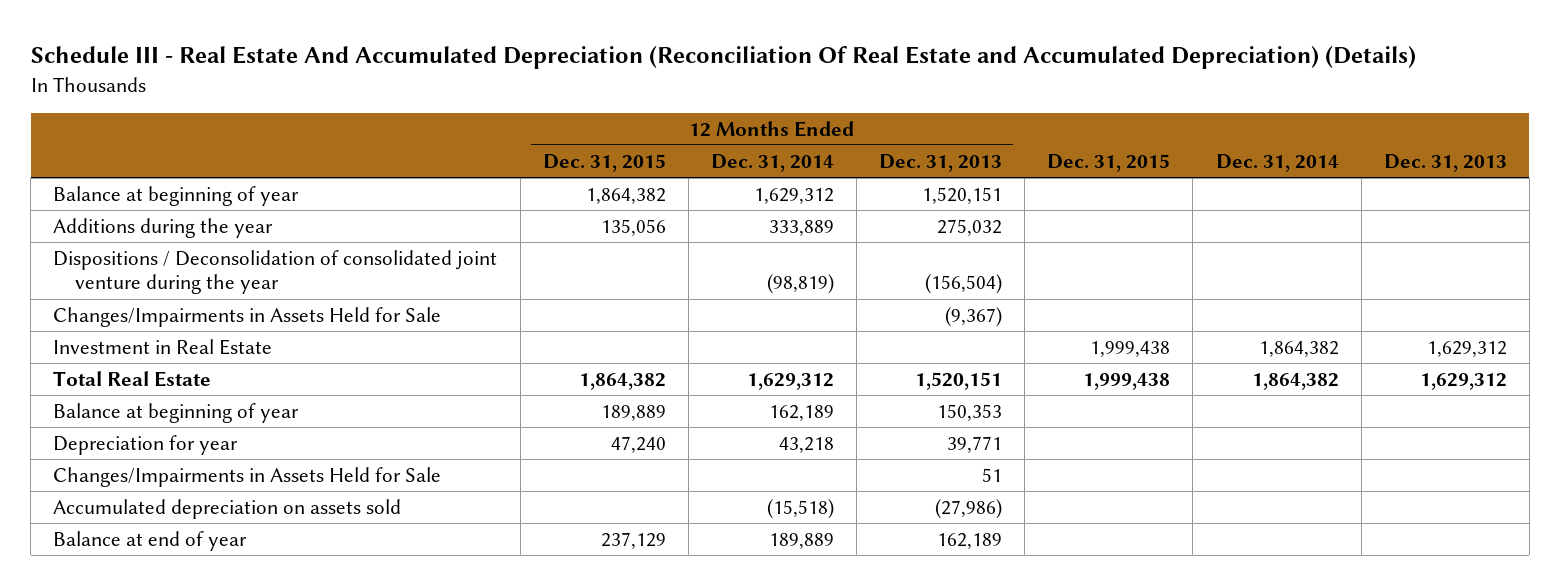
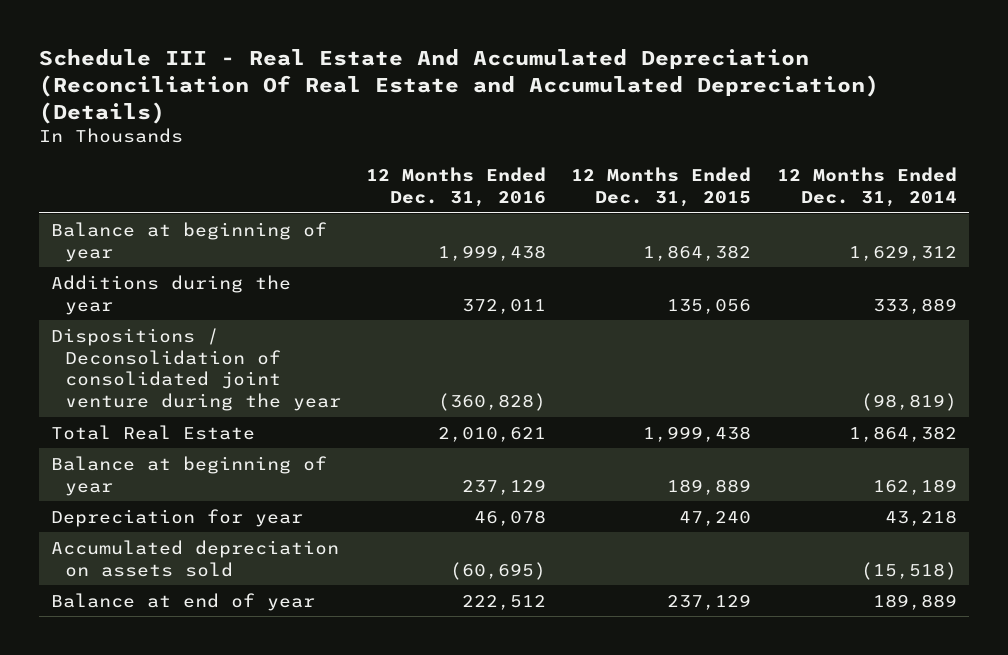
- | 12 Months Ended Dec. 31, 2015 | 12 Months Ended Dec. 31, 2014 | 12 Months Ended Dec. 31, 2013 | Dec. 31, 2015 | Dec. 31, 2014 | Dec. 31, 2013
+ | 12 Months Ended Dec. 31, 2016 | 12 Months Ended Dec. 31, 2015 | 12 Months Ended Dec. 31, 2014
- Changes/Impairments in Assets Held for Sale | | | (9,367) | | |
- Investment in Real Estate | | | | 1,999,438 | 1,864,382 | 1,629,312
- Total Real Estate | 1,864,382 | 1,629,312 | 1,520,151 | 1,999,438 | 1,864,382 | 1,629,312
+ Total Real Estate | 2,010,621 | 1,999,438 | 1,864,382
- Changes/Impairments in Assets Held for Sale | | | 51 | | |

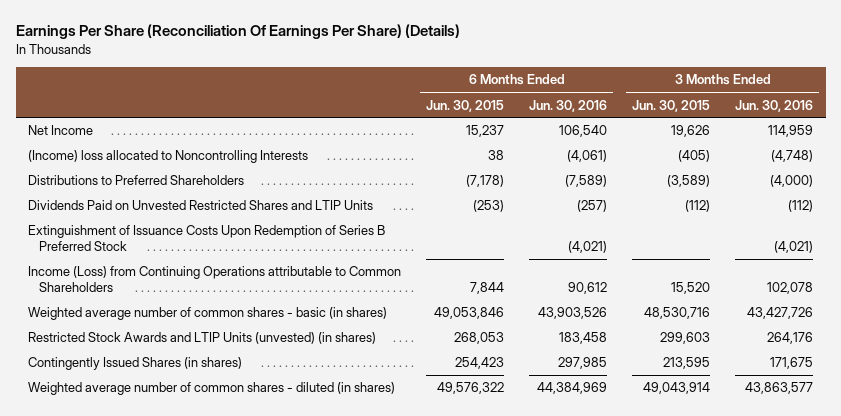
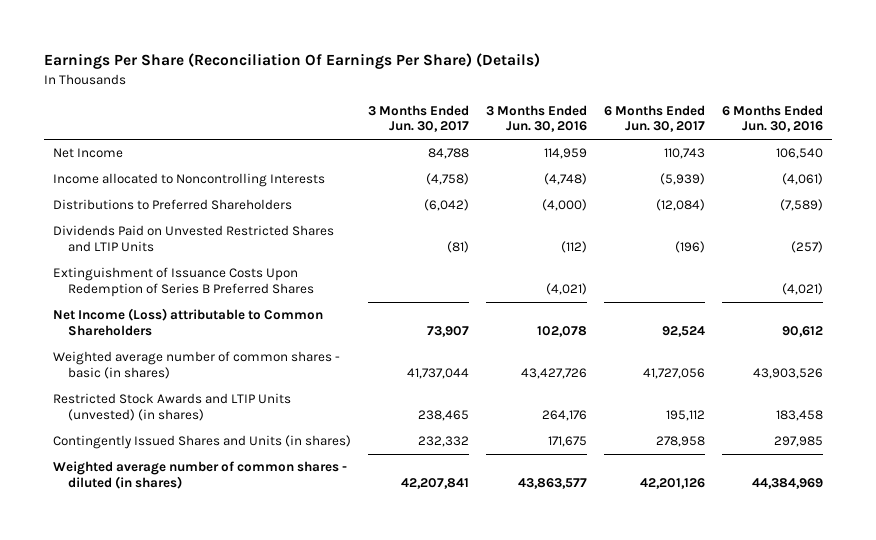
- | 6 Months Ended Jun. 30, 2015 | 6 Months Ended Jun. 30, 2016 | 3 Months Ended Jun. 30, 2015 | 3 Months Ended Jun. 30, 2016
+ | 3 Months Ended Jun. 30, 2017 | 3 Months Ended Jun. 30, 2016 | 6 Months Ended Jun. 30, 2017 | 6 Months Ended Jun. 30, 2016
- (Income) loss allocated to Noncontrolling Interests | 38 | (4,061) | (405) | (4,748)
+ Income allocated to Noncontrolling Interests | (4,758) | (4,748) | (5,939) | (4,061)
- Extinguishment of Issuance Costs Upon Redemption of Series B Preferred Stock | | (4,021) | | (4,021)
- Income (Loss) from Continuing Operations attributable to Common Shareholders | 7,844 | 90,612 | 15,520 | 102,078
+ Extinguishment of Issuance Costs Upon Redemption of Series B Preferred Shares | | (4,021) | | (4,021)
+ Net Income (Loss) attributable to Common Shareholders | 73,907 | 102,078 | 92,524 | 90,612
- Contingently Issued Shares (in shares) | 254,423 | 297,985 | 213,595 | 171,675
+ Contingently Issued Shares and Units (in shares) | 232,332 | 171,675 | 278,958 | 297,985

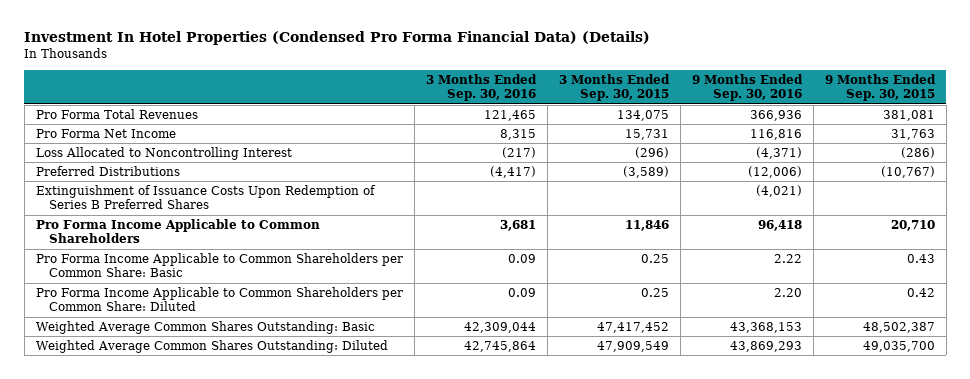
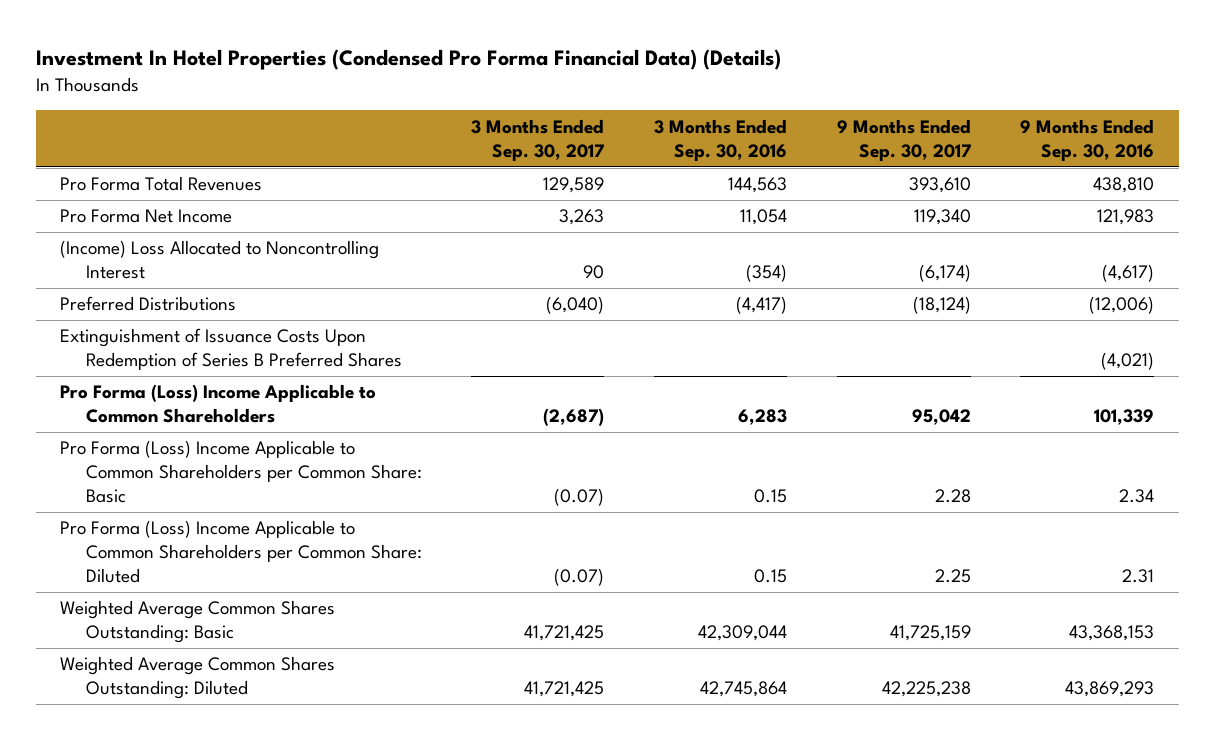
- | 3 Months Ended Sep. 30, 2016 | 3 Months Ended Sep. 30, 2015 | 9 Months Ended Sep. 30, 2016 | 9 Months Ended Sep. 30, 2015
+ | 3 Months Ended Sep. 30, 2017 | 3 Months Ended Sep. 30, 2016 | 9 Months Ended Sep. 30, 2017 | 9 Months Ended Sep. 30, 2016
- Pro Forma Total Revenues | 121,465 | 134,075 | 366,936 | 381,081
- Pro Forma Net Income | 8,315 | 15,731 | 116,816 | 31,763
- Loss Allocated to Noncontrolling Interest | (217) | (296) | (4,371) | (286)
+ Pro Forma Total Revenues | 129,589 | 144,563 | 393,610 | 438,810
+ Pro Forma Net Income | 3,263 | 11,054 | 119,340 | 121,983
+ (Income) Loss Allocated to Noncontrolling Interest | 90 | (354) | (6,174) | (4,617)
- Pro Forma Income Applicable to Common Shareholders | 3,681 | 11,846 | 96,418 | 20,710
- Pro Forma Income Applicable to Common Shareholders per Common Share: Basic | 0.09 | 0.25 | 2.22 | 0.43
- Pro Forma Income Applicable to Common Shareholders per Common Share: Diluted | 0.09 | 0.25 | 2.20 | 0.42
+ Pro Forma (Loss) Income Applicable to Common Shareholders | (2,687) | 6,283 | 95,042 | 101,339
+ Pro Forma (Loss) Income Applicable to Common Shareholders per Common Share: Basic | (0.07) | 0.15 | 2.28 | 2.34
+ Pro Forma (Loss) Income Applicable to Common Shareholders per Common Share: Diluted | (0.07) | 0.15 | 2.25 | 2.31

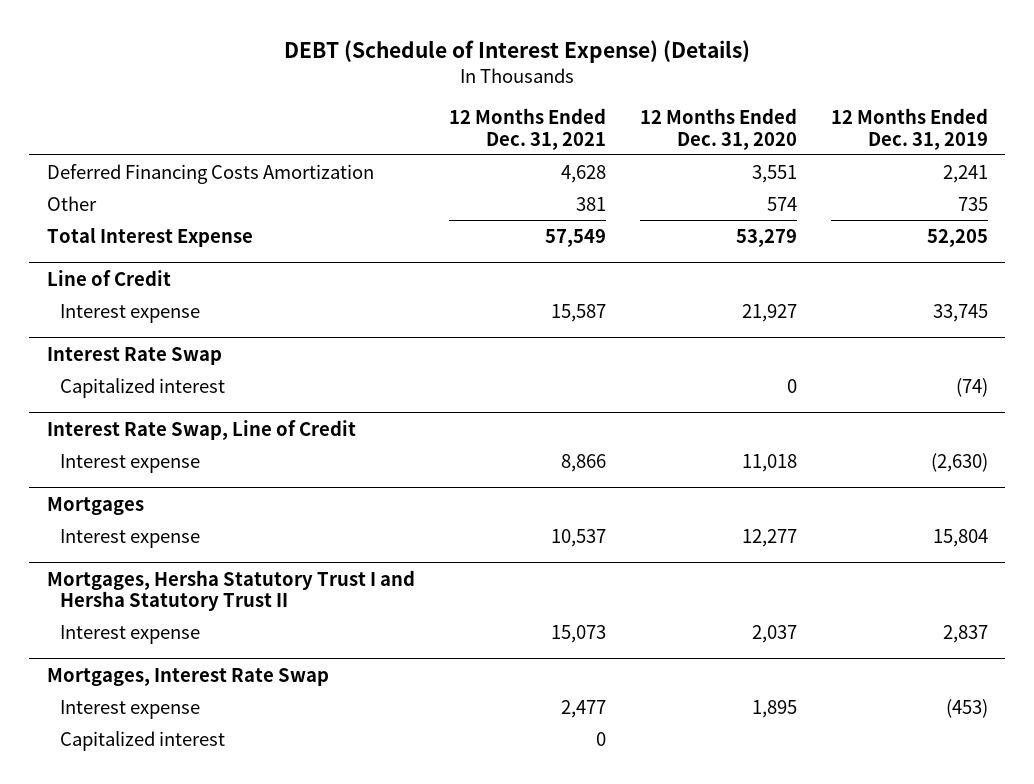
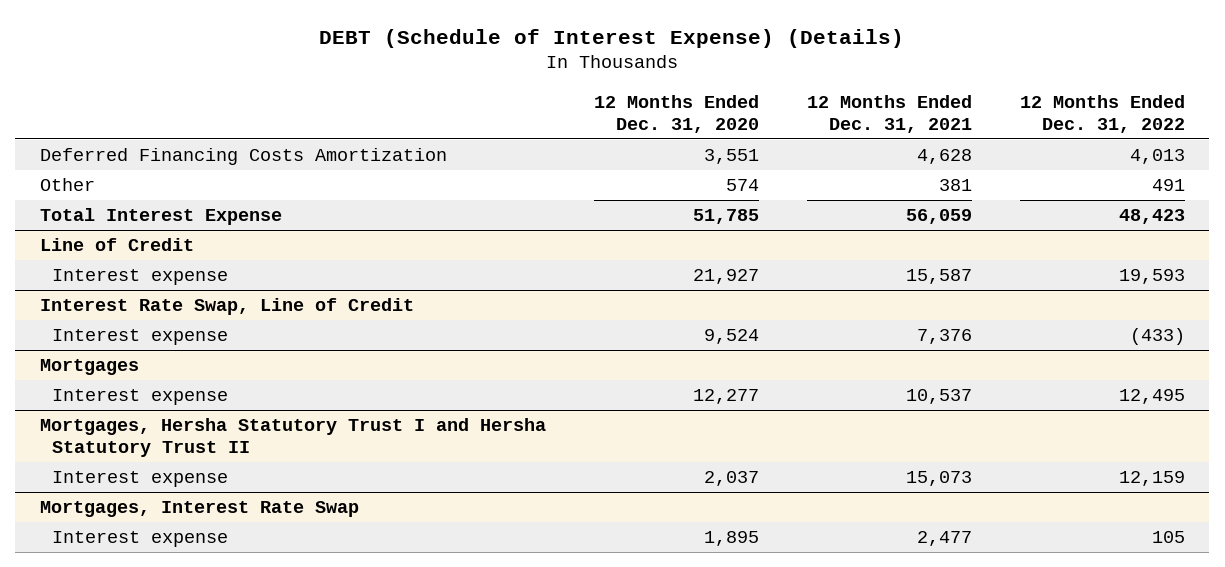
- | 12 Months Ended Dec. 31, 2021 | 12 Months Ended Dec. 31, 2020 | 12 Months Ended Dec. 31, 2019
+ | 12 Months Ended Dec. 31, 2020 | 12 Months Ended Dec. 31, 2021 | 12 Months Ended Dec. 31, 2022
- Total Interest Expense | 57,549 | 53,279 | 52,205
+ Total Interest Expense | 51,785 | 56,059 | 48,423
- Interest Rate Swap
- Capitalized interest | | 0 | (74)
@ Interest Rate Swap, Line of Credit
- Interest expense | 8,866 | 11,018 | (2,630)
+ Interest expense | 9,524 | 7,376 | (433)
@ Mortgages, Interest Rate Swap
- Capitalized interest | 0 | |

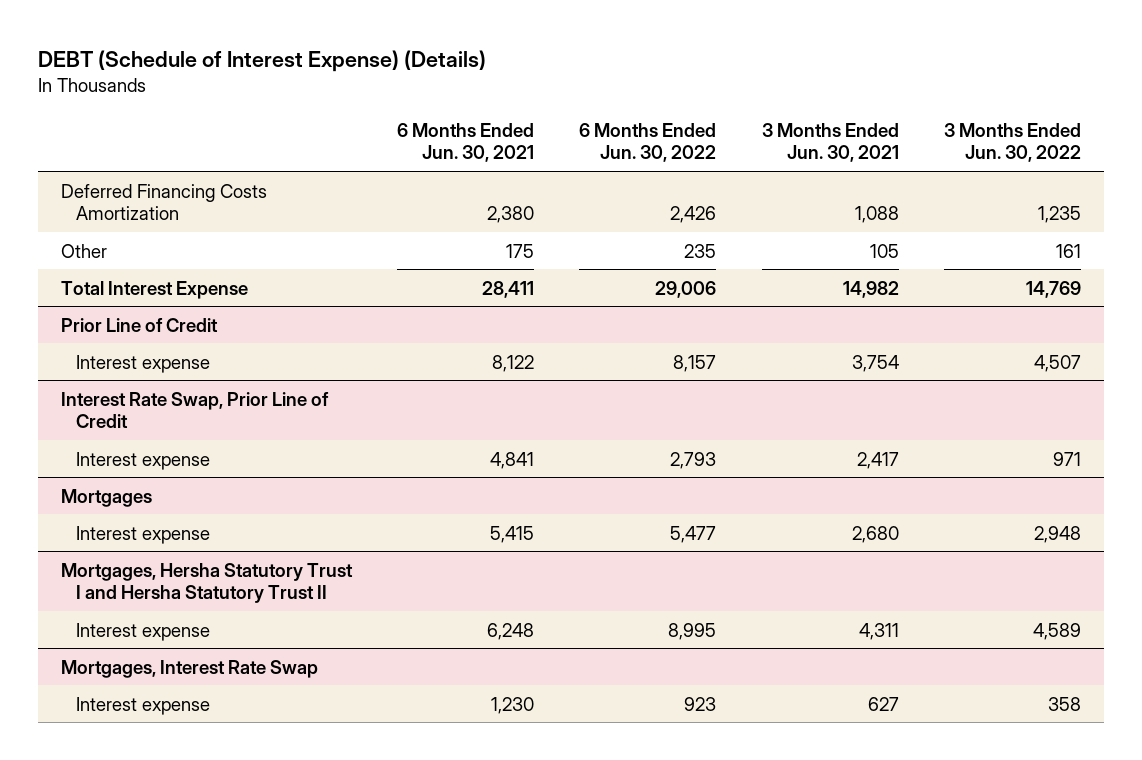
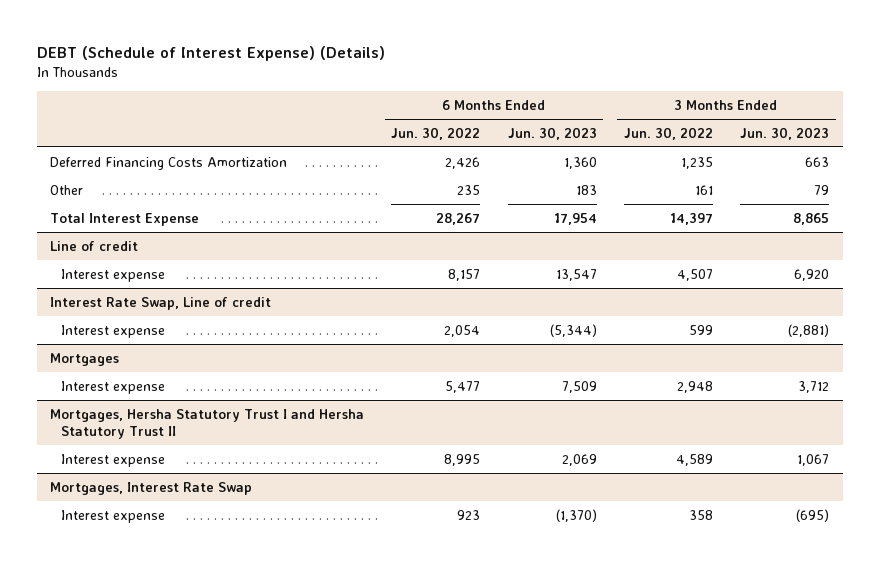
- | 6 Months Ended Jun. 30, 2021 | 6 Months Ended Jun. 30, 2022 | 3 Months Ended Jun. 30, 2021 | 3 Months Ended Jun. 30, 2022
+ | 6 Months Ended Jun. 30, 2022 | 6 Months Ended Jun. 30, 2023 | 3 Months Ended Jun. 30, 2022 | 3 Months Ended Jun. 30, 2023
- Total Interest Expense | 28,411 | 29,006 | 14,982 | 14,769
- Prior Line of Credit
+ Total Interest Expense | 28,267 | 17,954 | 14,397 | 8,865
+ Line of credit
- Interest Rate Swap, Prior Line of Credit
- Interest expense | 4,841 | 2,793 | 2,417 | 971
+ Interest Rate Swap, Line of credit
+ Interest expense | 2,054 | (5,344) | 599 | (2,881)

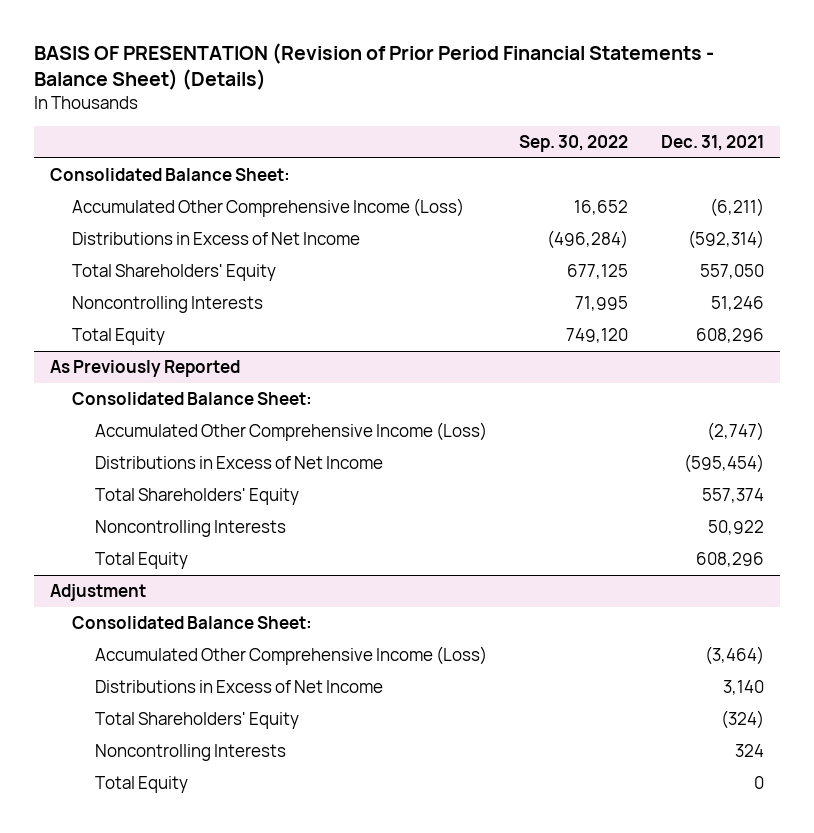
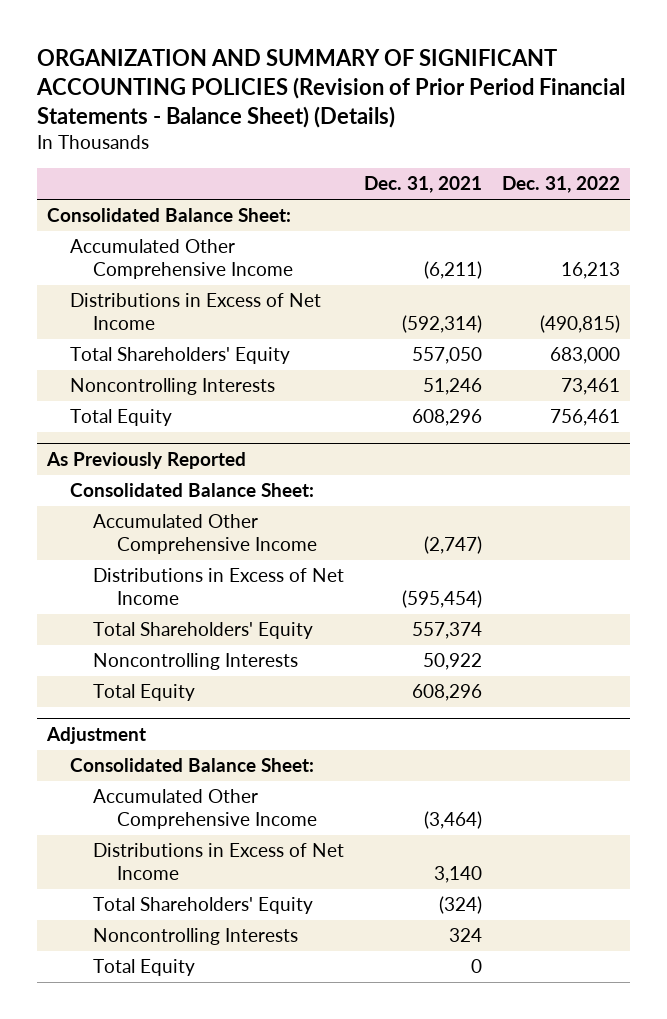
- BASIS OF PRESENTATION (Revision of Prior Period Financial Statements - Balance Sheet) (Details)
+ ORGANIZATION AND SUMMARY OF SIGNIFICANT ACCOUNTING POLICIES (Revision of Prior Period Financial Statements - Balance Sheet) (Details)
- | Sep. 30, 2022 | Dec. 31, 2021
+ | Dec. 31, 2021 | Dec. 31, 2022
- Accumulated Other Comprehensive Income (Loss) | 16,652 | (6,211)
+ Accumulated Other Comprehensive Income | (6,211) | 16,213
@ As Previously Reported
- Accumulated Other Comprehensive Income (Loss) | | (2,747)
+ Accumulated Other Comprehensive Income | (2,747) |
@ Adjustment
- Accumulated Other Comprehensive Income (Loss) | | (3,464)
+ Accumulated Other Comprehensive Income | (3,464) |

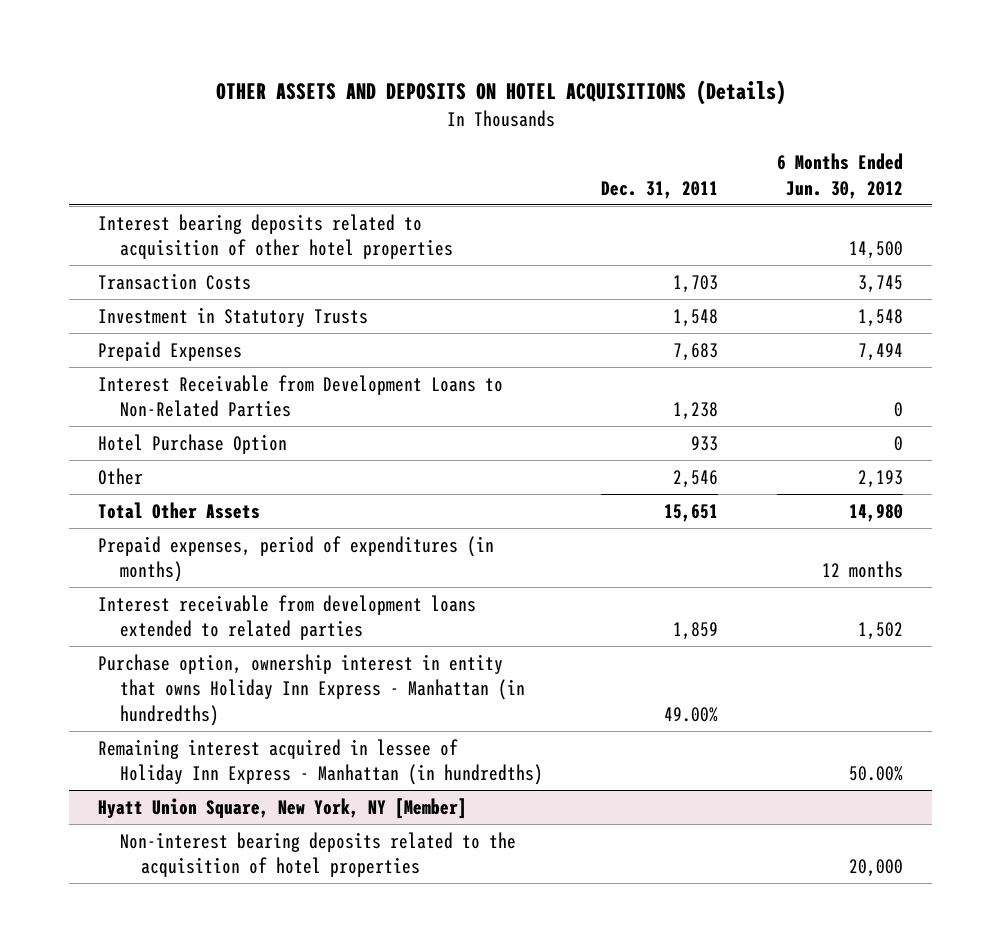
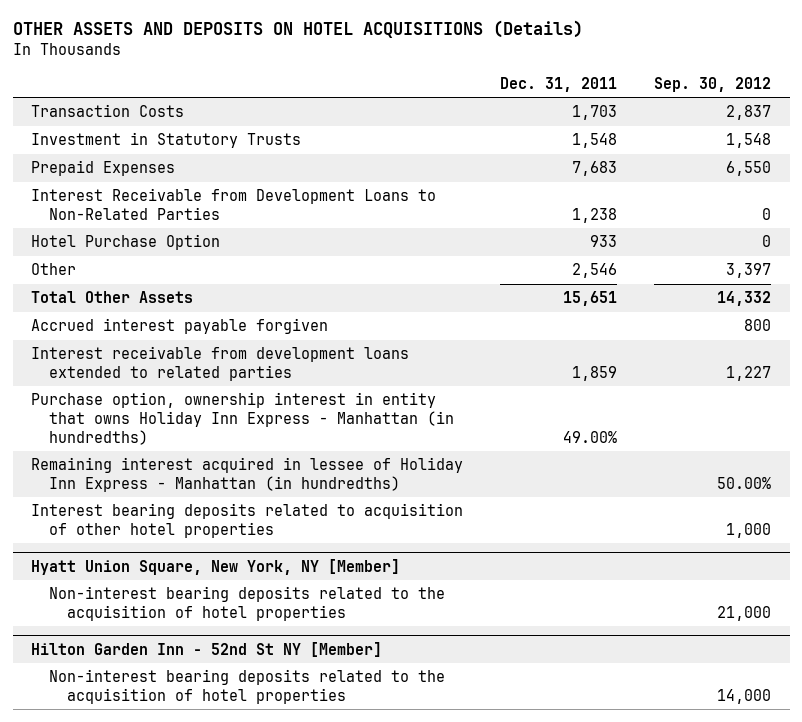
- | Dec. 31, 2011 | 6 Months Ended Jun. 30, 2012
+ | Dec. 31, 2011 | Sep. 30, 2012
- Prepaid expenses, period of expenditures (in months) | | 12 months
+ Accrued interest payable forgiven | | 800
moved down: Interest bearing deposits related to acquisition of other hotel properties | | 1,000
+ Hilton Garden Inn - 52nd St NY [Member]
+ Non-interest bearing deposits related to the acquisition of hotel properties | | 14,000

